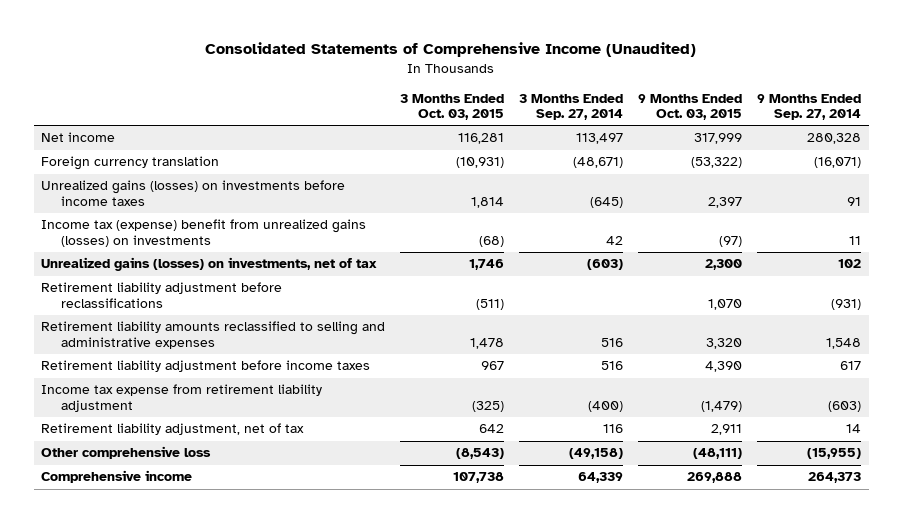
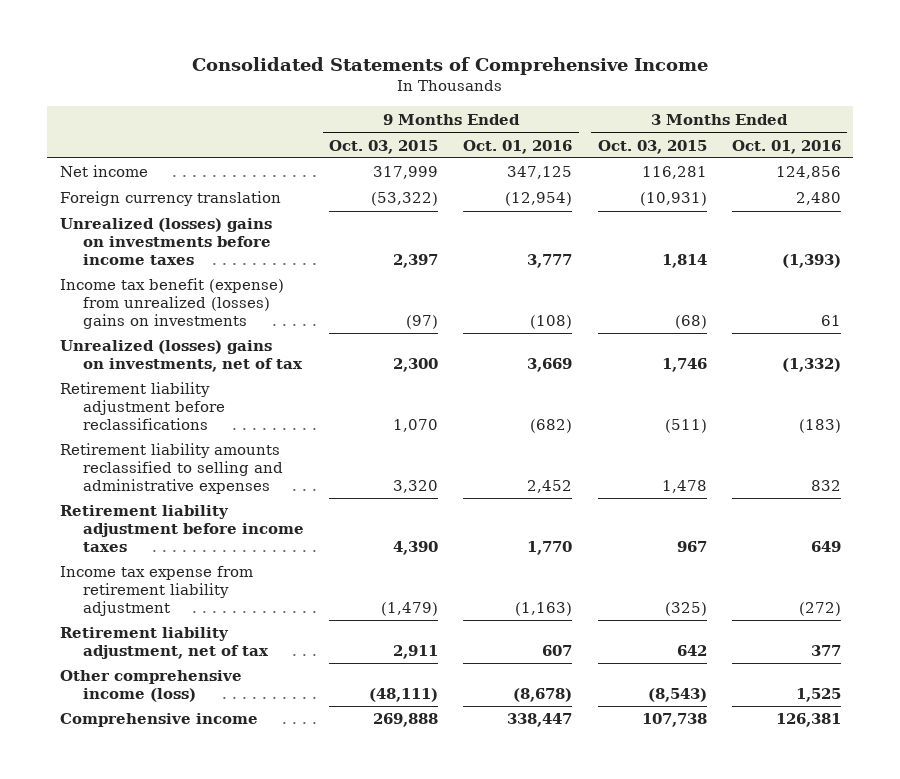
- Consolidated Statements of Comprehensive Income (Unaudited)
+ Consolidated Statements of Comprehensive Income
- | 3 Months Ended Oct. 03, 2015 | 3 Months Ended Sep. 27, 2014 | 9 Months Ended Oct. 03, 2015 | 9 Months Ended Sep. 27, 2014
+ | 9 Months Ended Oct. 03, 2015 | 9 Months Ended Oct. 01, 2016 | 3 Months Ended Oct. 03, 2015 | 3 Months Ended Oct. 01, 2016
- Unrealized gains (losses) on investments before income taxes | 1,814 | (645) | 2,397 | 91
- Income tax (expense) benefit from unrealized gains (losses) on investments | (68) | 42 | (97) | 11
- Unrealized gains (losses) on investments, net of tax | 1,746 | (603) | 2,300 | 102
+ Unrealized (losses) gains on investments before income taxes | 2,397 | 3,777 | 1,814 | (1,393)
+ Income tax benefit (expense) from unrealized (losses) gains on investments | (97) | (108) | (68) | 61
+ Unrealized (losses) gains on investments, net of tax | 2,300 | 3,669 | 1,746 | (1,332)
- Other comprehensive loss | (8,543) | (49,158) | (48,111) | (15,955)
+ Other comprehensive income (loss) | (48,111) | (8,678) | (8,543) | 1,525

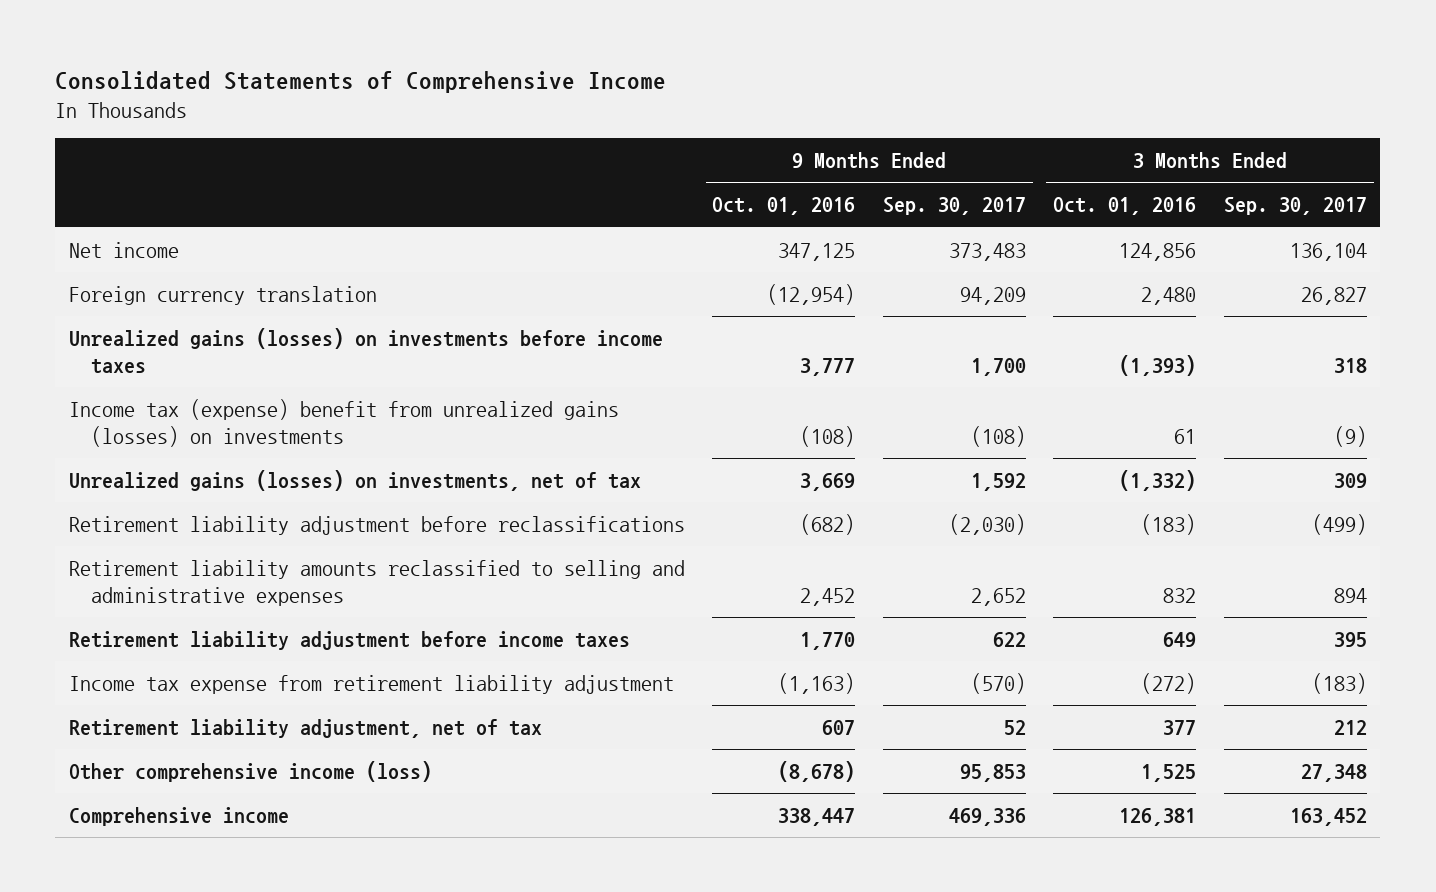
- | 9 Months Ended Oct. 03, 2015 | 9 Months Ended Oct. 01, 2016 | 3 Months Ended Oct. 03, 2015 | 3 Months Ended Oct. 01, 2016
+ | 9 Months Ended Oct. 01, 2016 | 9 Months Ended Sep. 30, 2017 | 3 Months Ended Oct. 01, 2016 | 3 Months Ended Sep. 30, 2017
- Unrealized (losses) gains on investments before income taxes | 2,397 | 3,777 | 1,814 | (1,393)
- Income tax benefit (expense) from unrealized (losses) gains on investments | (97) | (108) | (68) | 61
- Unrealized (losses) gains on investments, net of tax | 2,300 | 3,669 | 1,746 | (1,332)
+ Unrealized gains (losses) on investments before income taxes | 3,777 | 1,700 | (1,393) | 318
+ Income tax (expense) benefit from unrealized gains (losses) on investments | (108) | (108) | 61 | (9)
+ Unrealized gains (losses) on investments, net of tax | 3,669 | 1,592 | (1,332) | 309

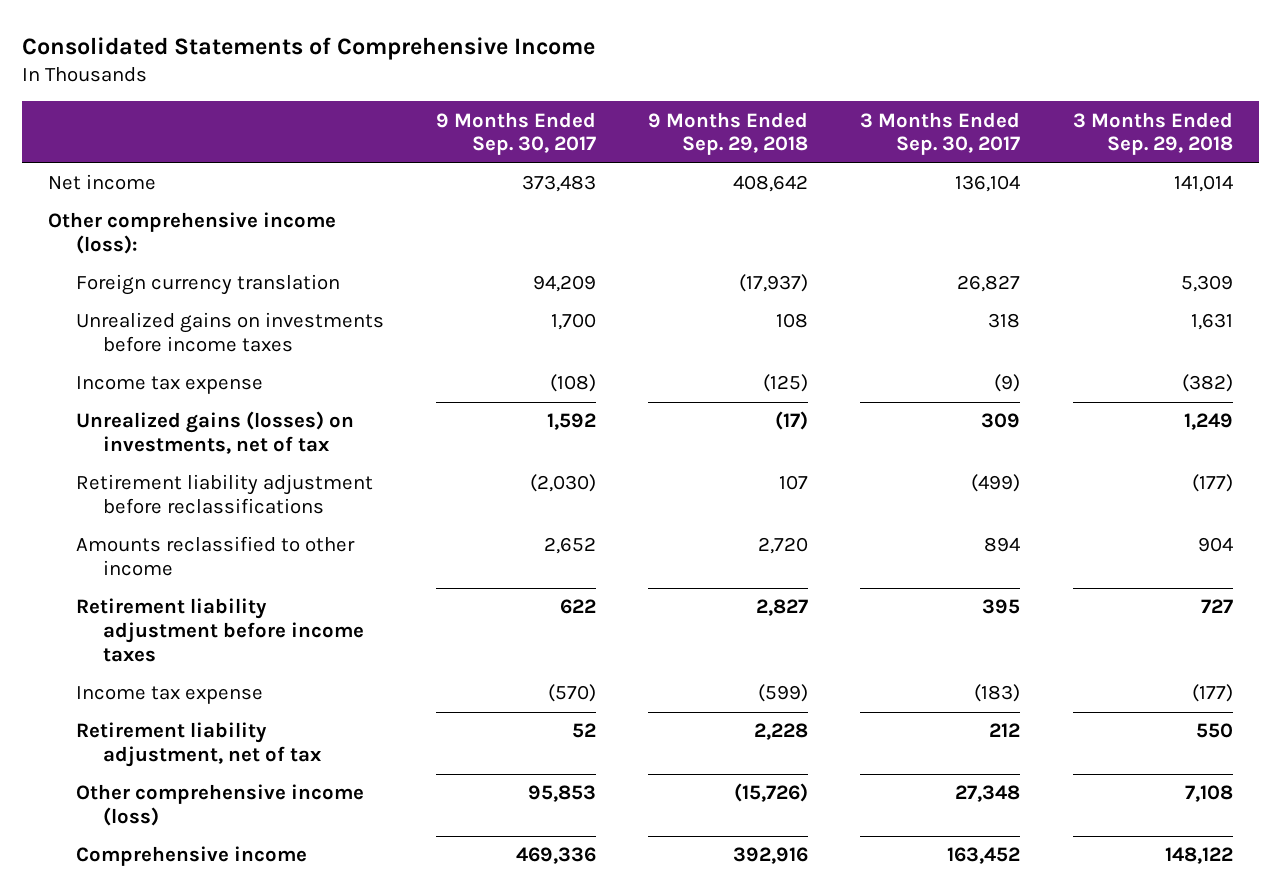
- | 9 Months Ended Oct. 01, 2016 | 9 Months Ended Sep. 30, 2017 | 3 Months Ended Oct. 01, 2016 | 3 Months Ended Sep. 30, 2017
+ | 9 Months Ended Sep. 30, 2017 | 9 Months Ended Sep. 29, 2018 | 3 Months Ended Sep. 30, 2017 | 3 Months Ended Sep. 29, 2018
+ Other comprehensive income (loss):
- Unrealized gains (losses) on investments before income taxes | 3,777 | 1,700 | (1,393) | 318
- Income tax (expense) benefit from unrealized gains (losses) on investments | (108) | (108) | 61 | (9)
+ Unrealized gains on investments before income taxes | 1,700 | 108 | 318 | 1,631
+ Income tax expense | (108) | (125) | (9) | (382)
- Retirement liability amounts reclassified to selling and administrative expenses | 2,452 | 2,652 | 832 | 894
+ Amounts reclassified to other income | 2,652 | 2,720 | 894 | 904
- Income tax expense from retirement liability adjustment | (1,163) | (570) | (272) | (183)
+ Income tax expense | (570) | (599) | (183) | (177)

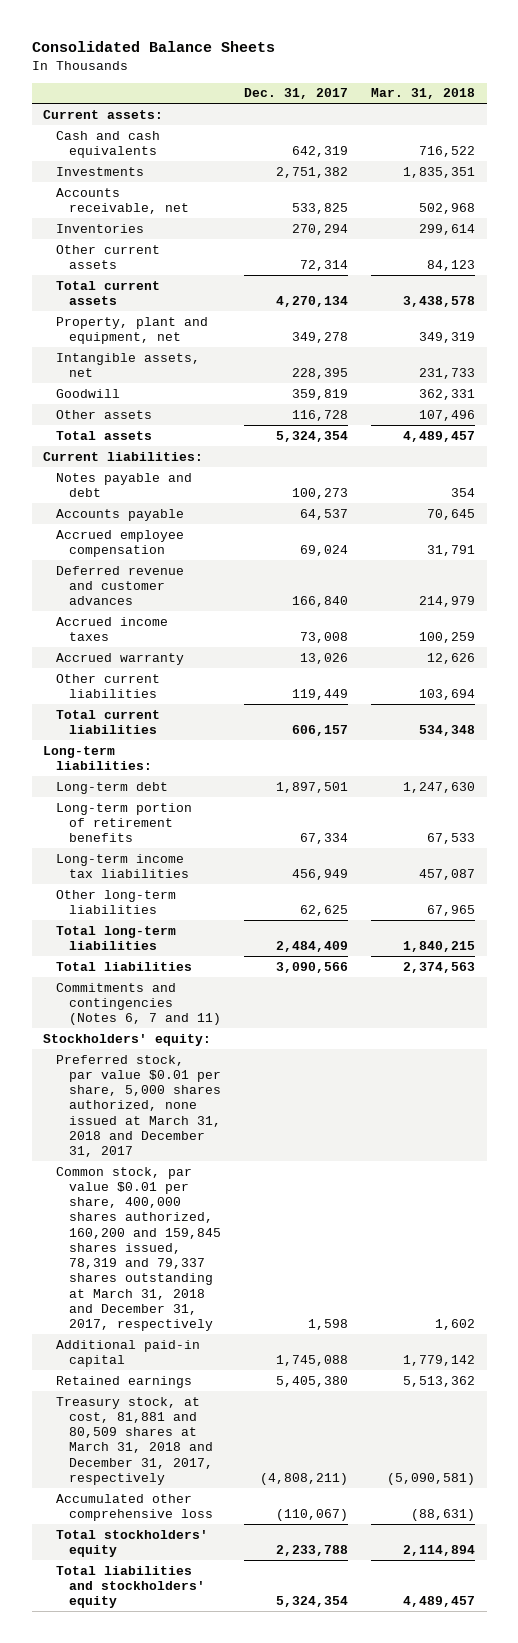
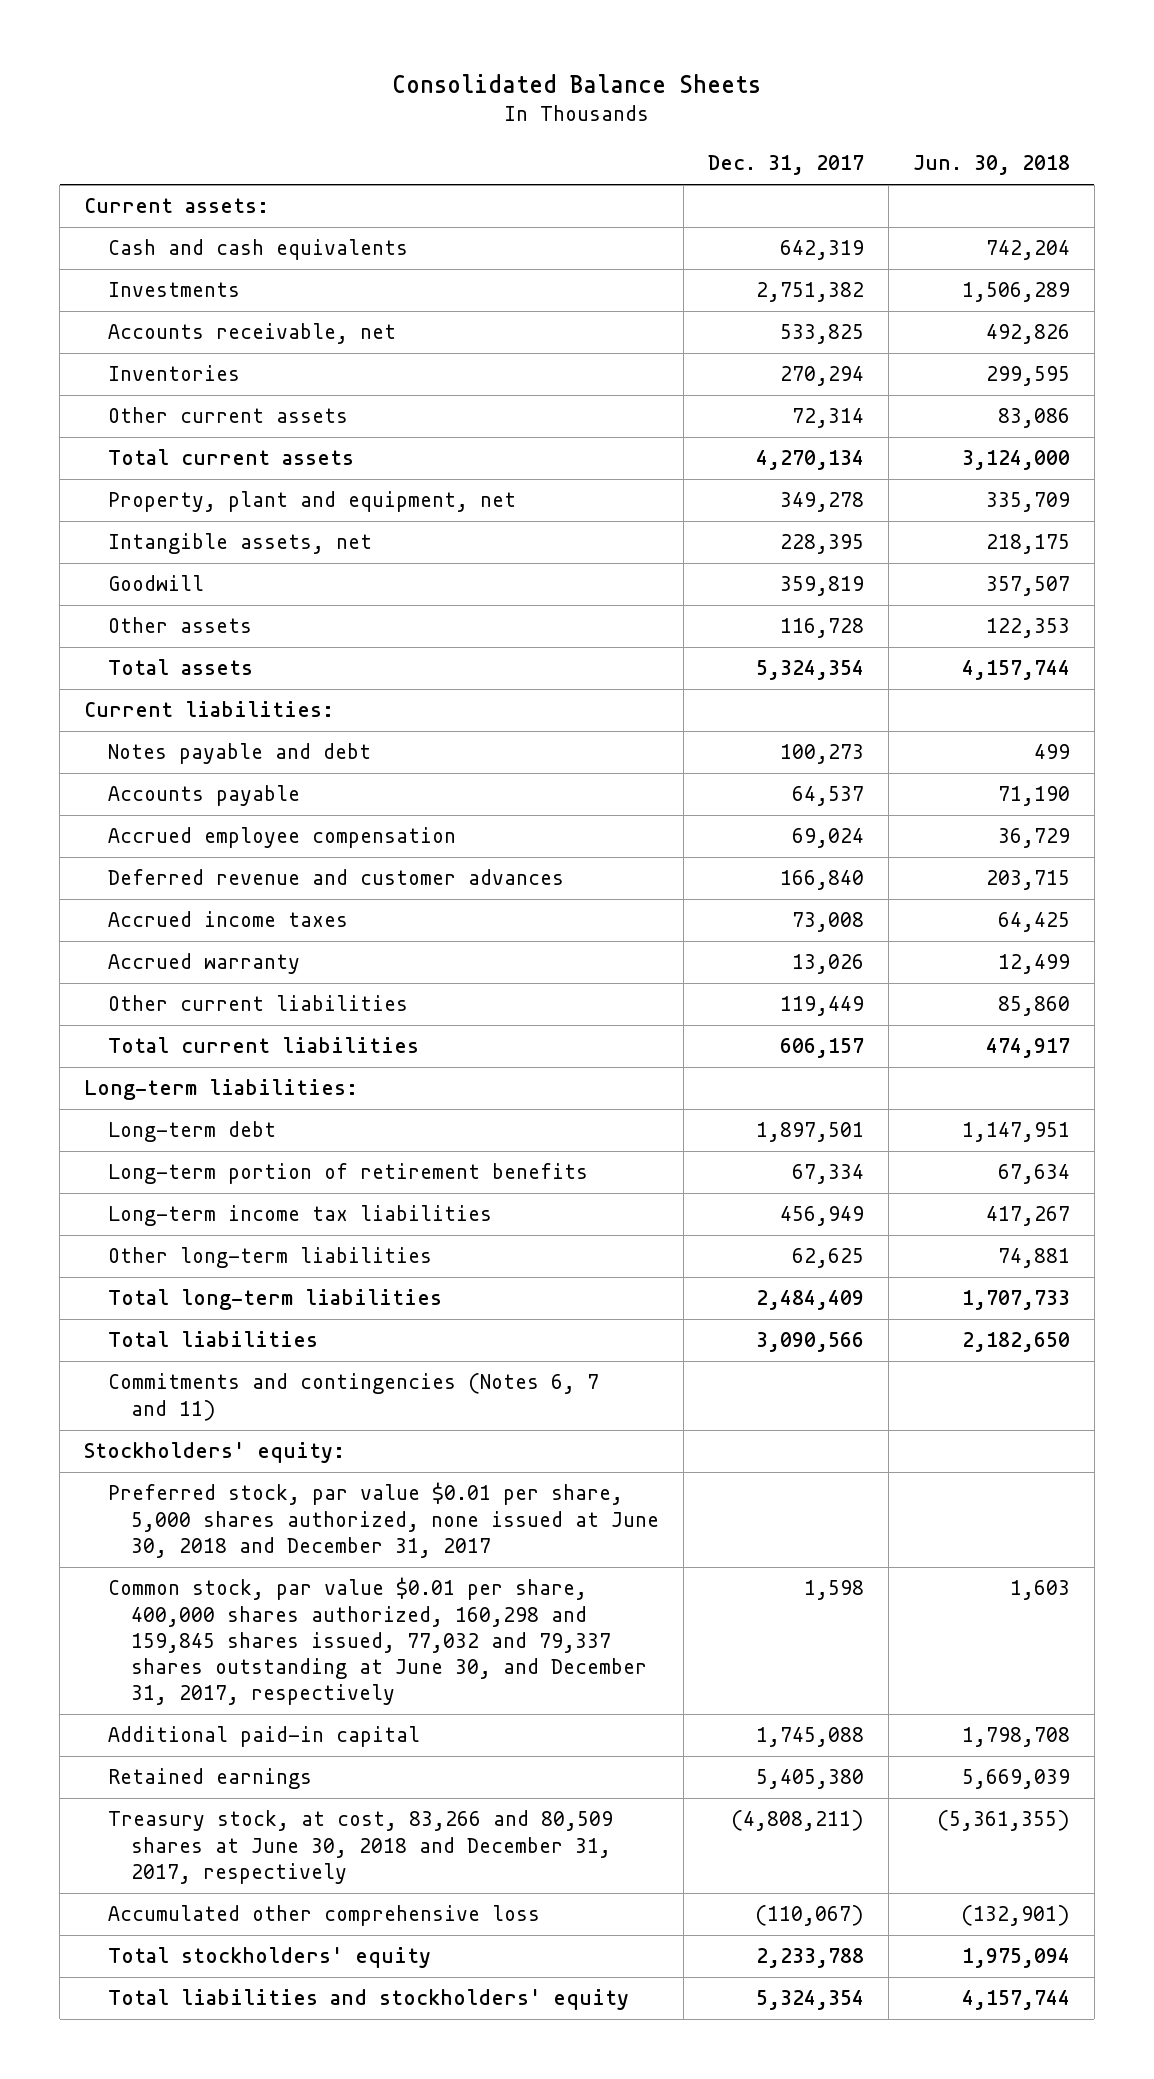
- | Dec. 31, 2017 | Mar. 31, 2018
+ | Dec. 31, 2017 | Jun. 30, 2018
- Preferred stock, par value $0.01 per share, 5,000 shares authorized, none issued at March 31, 2018 and December 31, 2017
- Common stock, par value $0.01 per share, 400,000 shares authorized, 160,200 and 159,845 shares issued, 78,319 and 79,337 shares outstanding at March 31, 2018 and December 31, 2017, respectively | 1,598 | 1,602
+ Preferred stock, par value $0.01 per share, 5,000 shares authorized, none issued at June 30, 2018 and December 31, 2017
+ Common stock, par value $0.01 per share, 400,000 shares authorized, 160,298 and 159,845 shares issued, 77,032 and 79,337 shares outstanding at June 30, and December 31, 2017, respectively | 1,598 | 1,603
- Treasury stock, at cost, 81,881 and 80,509 shares at March 31, 2018 and December 31, 2017, respectively | (4,808,211) | (5,090,581)
+ Treasury stock, at cost, 83,266 and 80,509 shares at June 30, 2018 and December 31, 2017, respectively | (4,808,211) | (5,361,355)

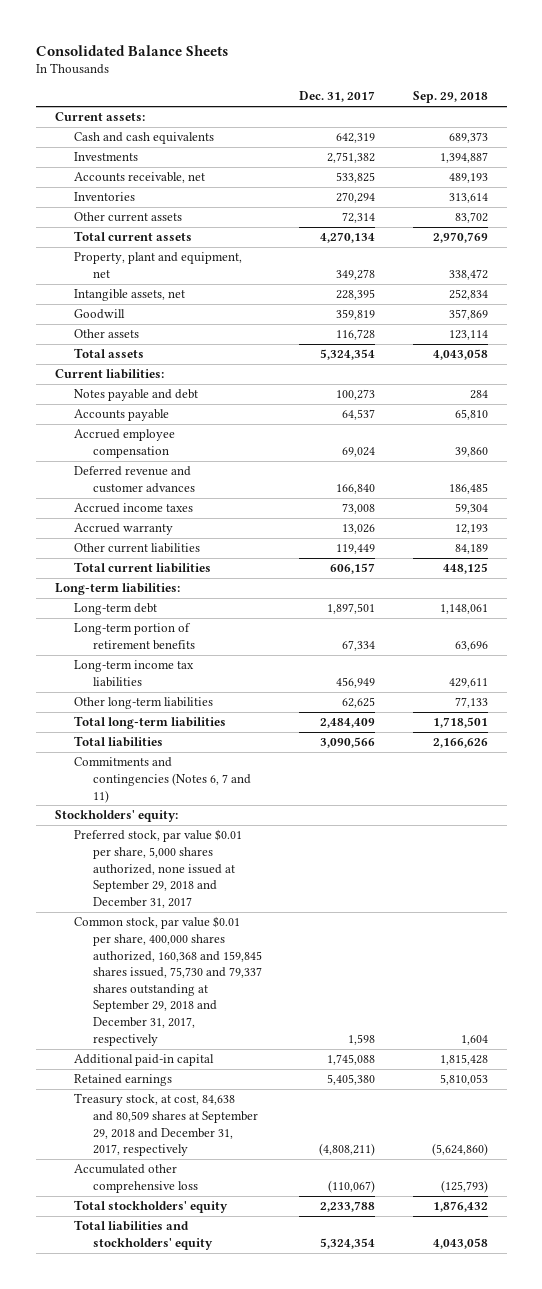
- | Dec. 31, 2017 | Jun. 30, 2018
+ | Dec. 31, 2017 | Sep. 29, 2018
- Preferred stock, par value $0.01 per share, 5,000 shares authorized, none issued at June 30, 2018 and December 31, 2017
- Common stock, par value $0.01 per share, 400,000 shares authorized, 160,298 and 159,845 shares issued, 77,032 and 79,337 shares outstanding at June 30, and December 31, 2017, respectively | 1,598 | 1,603
+ Preferred stock, par value $0.01 per share, 5,000 shares authorized, none issued at September 29, 2018 and December 31, 2017
+ Common stock, par value $0.01 per share, 400,000 shares authorized, 160,368 and 159,845 shares issued, 75,730 and 79,337 shares outstanding at September 29, 2018 and December 31, 2017, respectively | 1,598 | 1,604
- Treasury stock, at cost, 83,266 and 80,509 shares at June 30, 2018 and December 31, 2017, respectively | (4,808,211) | (5,361,355)
+ Treasury stock, at cost, 84,638 and 80,509 shares at September 29, 2018 and December 31, 2017, respectively | (4,808,211) | (5,624,860)

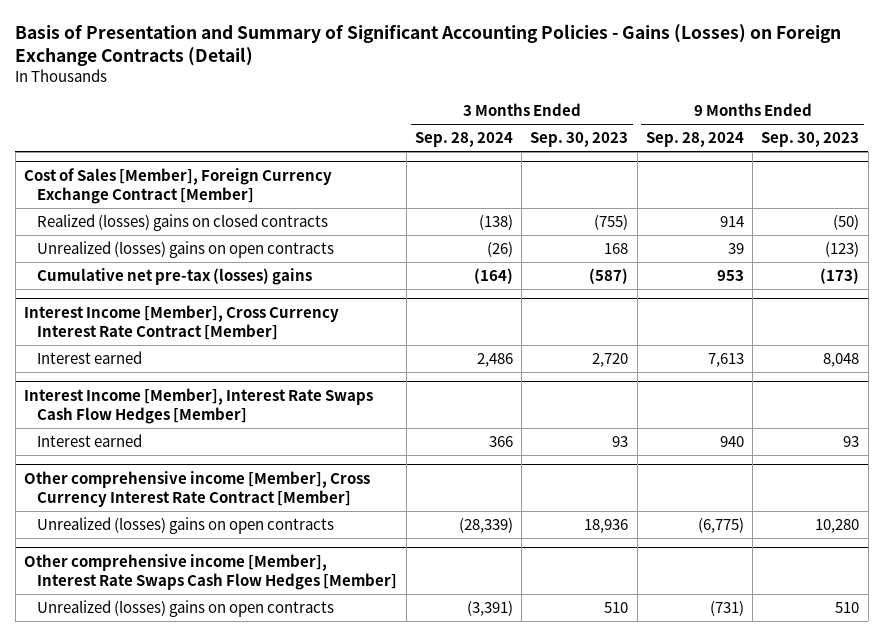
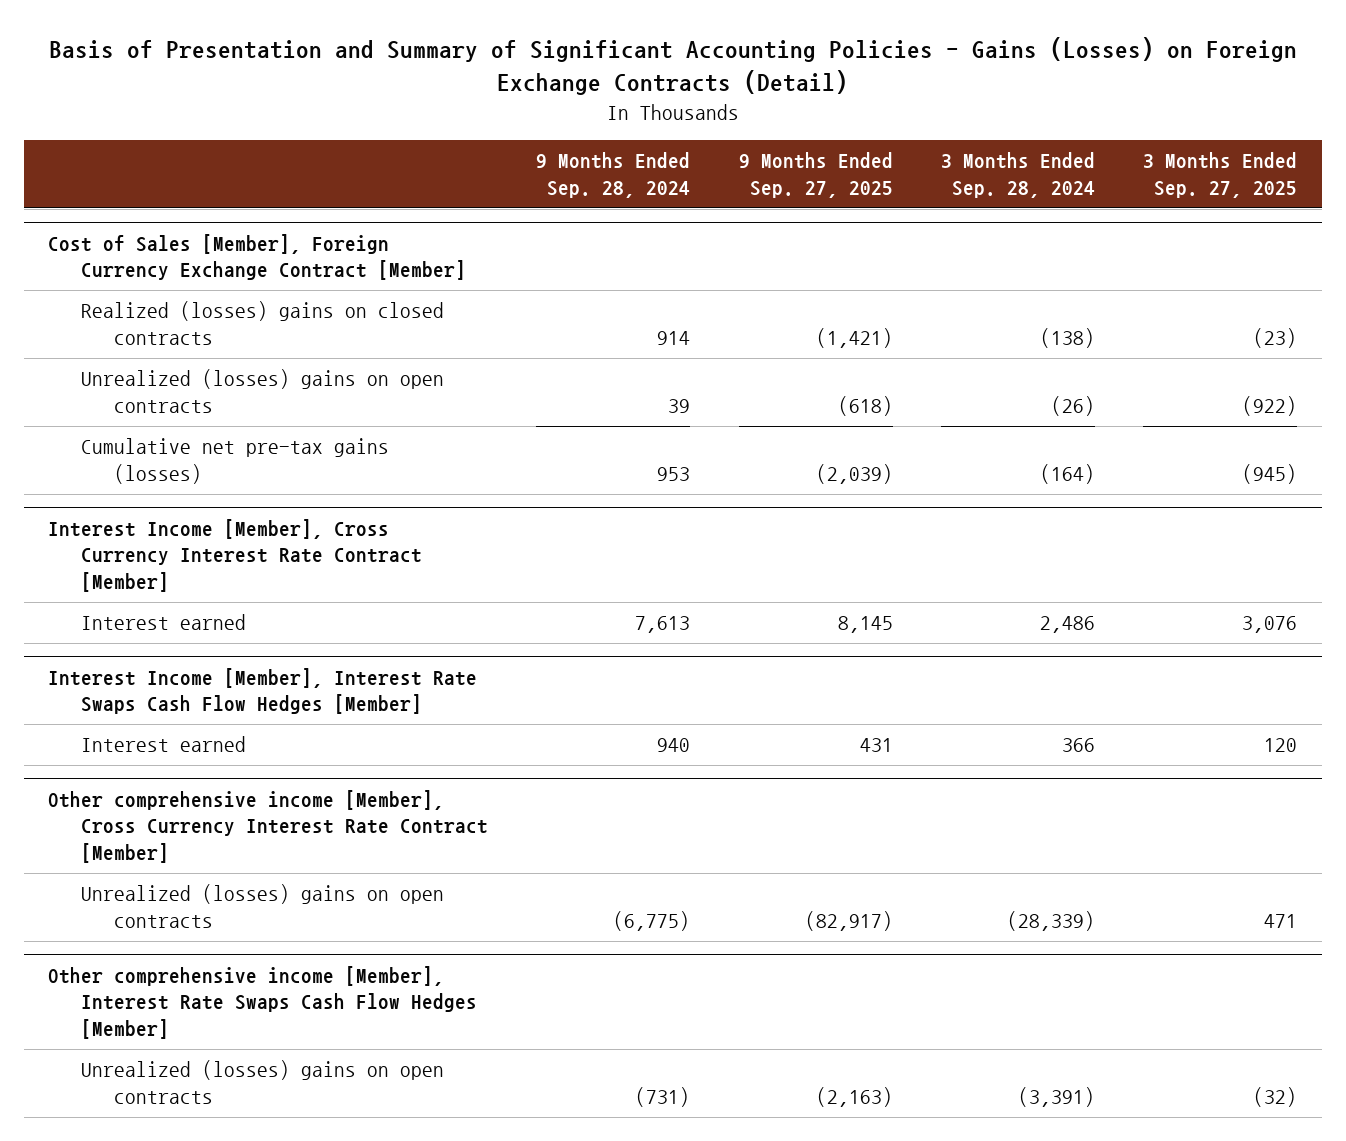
- | 3 Months Ended Sep. 28, 2024 | 3 Months Ended Sep. 30, 2023 | 9 Months Ended Sep. 28, 2024 | 9 Months Ended Sep. 30, 2023
+ | 9 Months Ended Sep. 28, 2024 | 9 Months Ended Sep. 27, 2025 | 3 Months Ended Sep. 28, 2024 | 3 Months Ended Sep. 27, 2025
@ Cost of Sales [Member], Foreign Currency Exchange Contract [Member]
- Cumulative net pre-tax (losses) gains | (164) | (587) | 953 | (173)
+ Cumulative net pre-tax gains (losses) | 953 | (2,039) | (164) | (945)

